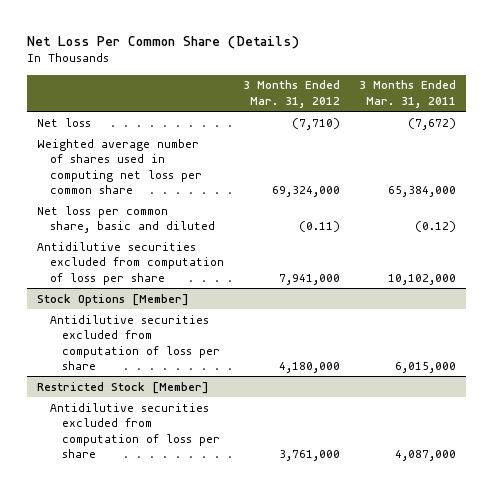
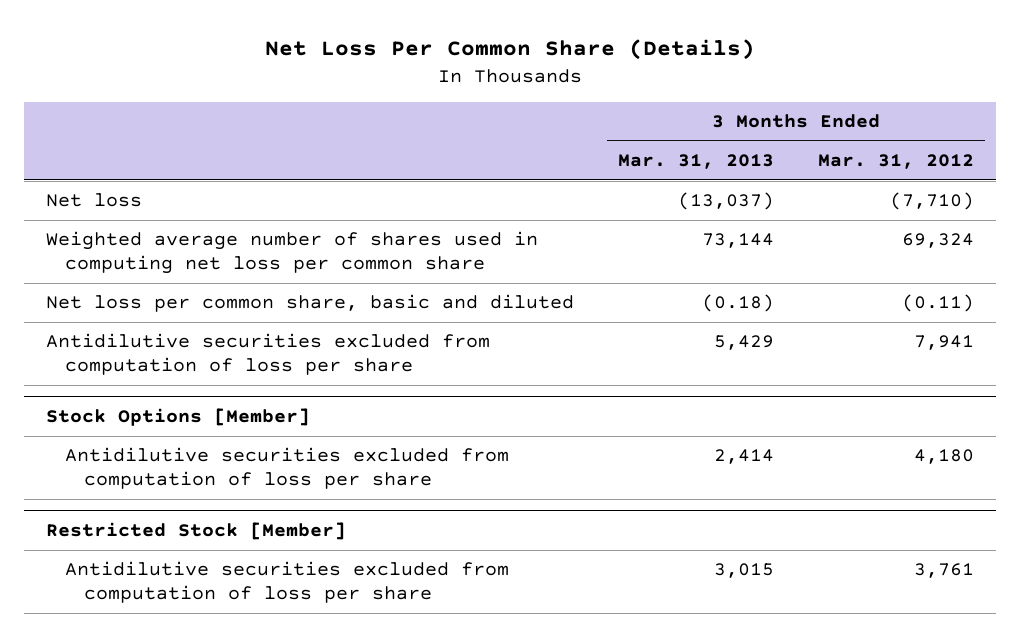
- | 3 Months Ended Mar. 31, 2012 | 3 Months Ended Mar. 31, 2011
+ | 3 Months Ended Mar. 31, 2013 | 3 Months Ended Mar. 31, 2012
- Weighted average number of shares used in computing net loss per common share | 69,324,000 | 65,384,000
+ Weighted average number of shares used in computing net loss per common share | 73,144 | 69,324
- Antidilutive securities excluded from computation of loss per share | 7,941,000 | 10,102,000
+ Antidilutive securities excluded from computation of loss per share | 5,429 | 7,941
@ Stock Options [Member]
- Antidilutive securities excluded from computation of loss per share | 4,180,000 | 6,015,000
+ Antidilutive securities excluded from computation of loss per share | 2,414 | 4,180
@ Restricted Stock [Member]
- Antidilutive securities excluded from computation of loss per share | 3,761,000 | 4,087,000
+ Antidilutive securities excluded from computation of loss per share | 3,015 | 3,761

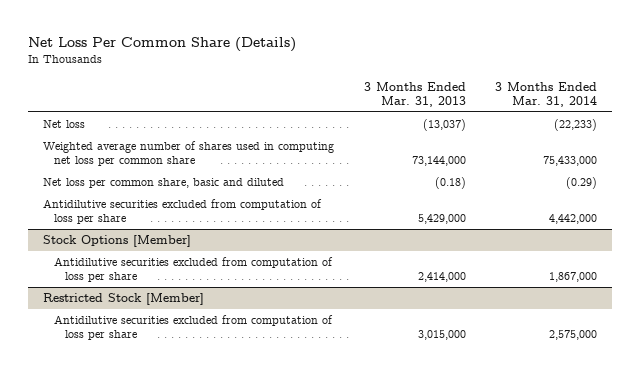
- | 3 Months Ended Mar. 31, 2013 | 3 Months Ended Mar. 31, 2012
+ | 3 Months Ended Mar. 31, 2013 | 3 Months Ended Mar. 31, 2014
- Weighted average number of shares used in computing net loss per common share | 73,144 | 69,324
+ Weighted average number of shares used in computing net loss per common share | 73,144,000 | 75,433,000
- Antidilutive securities excluded from computation of loss per share | 5,429 | 7,941
+ Antidilutive securities excluded from computation of loss per share | 5,429,000 | 4,442,000
@ Stock Options [Member]
- Antidilutive securities excluded from computation of loss per share | 2,414 | 4,180
+ Antidilutive securities excluded from computation of loss per share | 2,414,000 | 1,867,000
@ Restricted Stock [Member]
- Antidilutive securities excluded from computation of loss per share | 3,015 | 3,761
+ Antidilutive securities excluded from computation of loss per share | 3,015,000 | 2,575,000

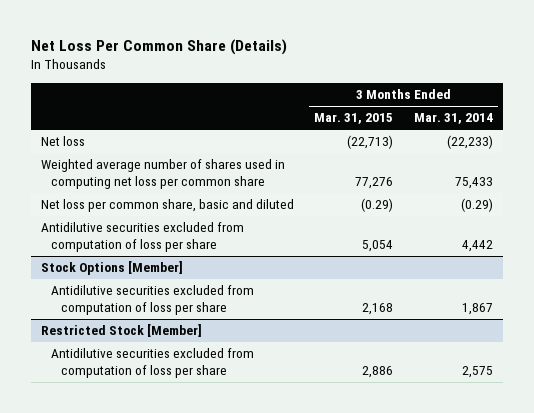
- | 3 Months Ended Mar. 31, 2013 | 3 Months Ended Mar. 31, 2014
+ | 3 Months Ended Mar. 31, 2015 | 3 Months Ended Mar. 31, 2014
- Weighted average number of shares used in computing net loss per common share | 73,144,000 | 75,433,000
+ Weighted average number of shares used in computing net loss per common share | 77,276 | 75,433
- Antidilutive securities excluded from computation of loss per share | 5,429,000 | 4,442,000
+ Antidilutive securities excluded from computation of loss per share | 5,054 | 4,442
@ Stock Options [Member]
- Antidilutive securities excluded from computation of loss per share | 2,414,000 | 1,867,000
+ Antidilutive securities excluded from computation of loss per share | 2,168 | 1,867
@ Restricted Stock [Member]
- Antidilutive securities excluded from computation of loss per share | 3,015,000 | 2,575,000
+ Antidilutive securities excluded from computation of loss per share | 2,886 | 2,575

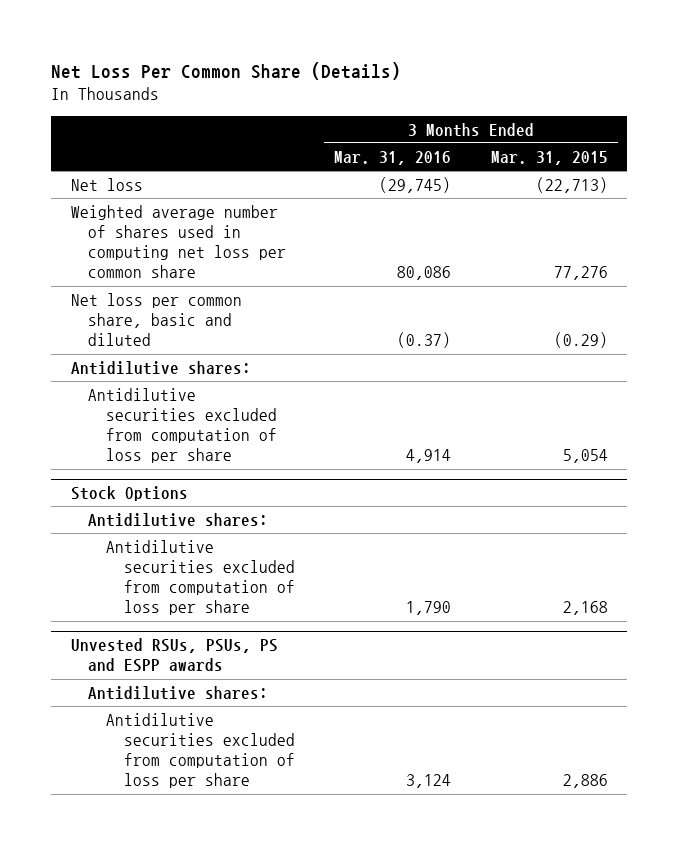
- | 3 Months Ended Mar. 31, 2015 | 3 Months Ended Mar. 31, 2014
+ | 3 Months Ended Mar. 31, 2016 | 3 Months Ended Mar. 31, 2015
+ Antidilutive shares:
- Stock Options [Member]
+ Stock Options
+ Antidilutive shares:
- Restricted Stock [Member]
+ Unvested RSUs, PSUs, PS and ESPP awards
+ Antidilutive shares:

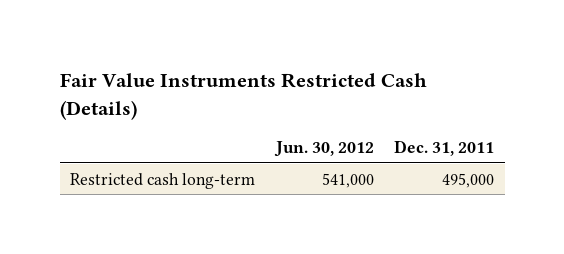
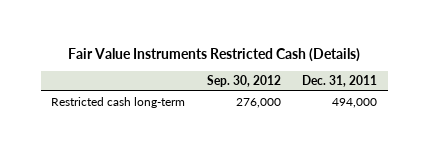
- | Jun. 30, 2012 | Dec. 31, 2011
+ | Sep. 30, 2012 | Dec. 31, 2011
- Restricted cash long-term | 541,000 | 495,000
+ Restricted cash long-term | 276,000 | 494,000

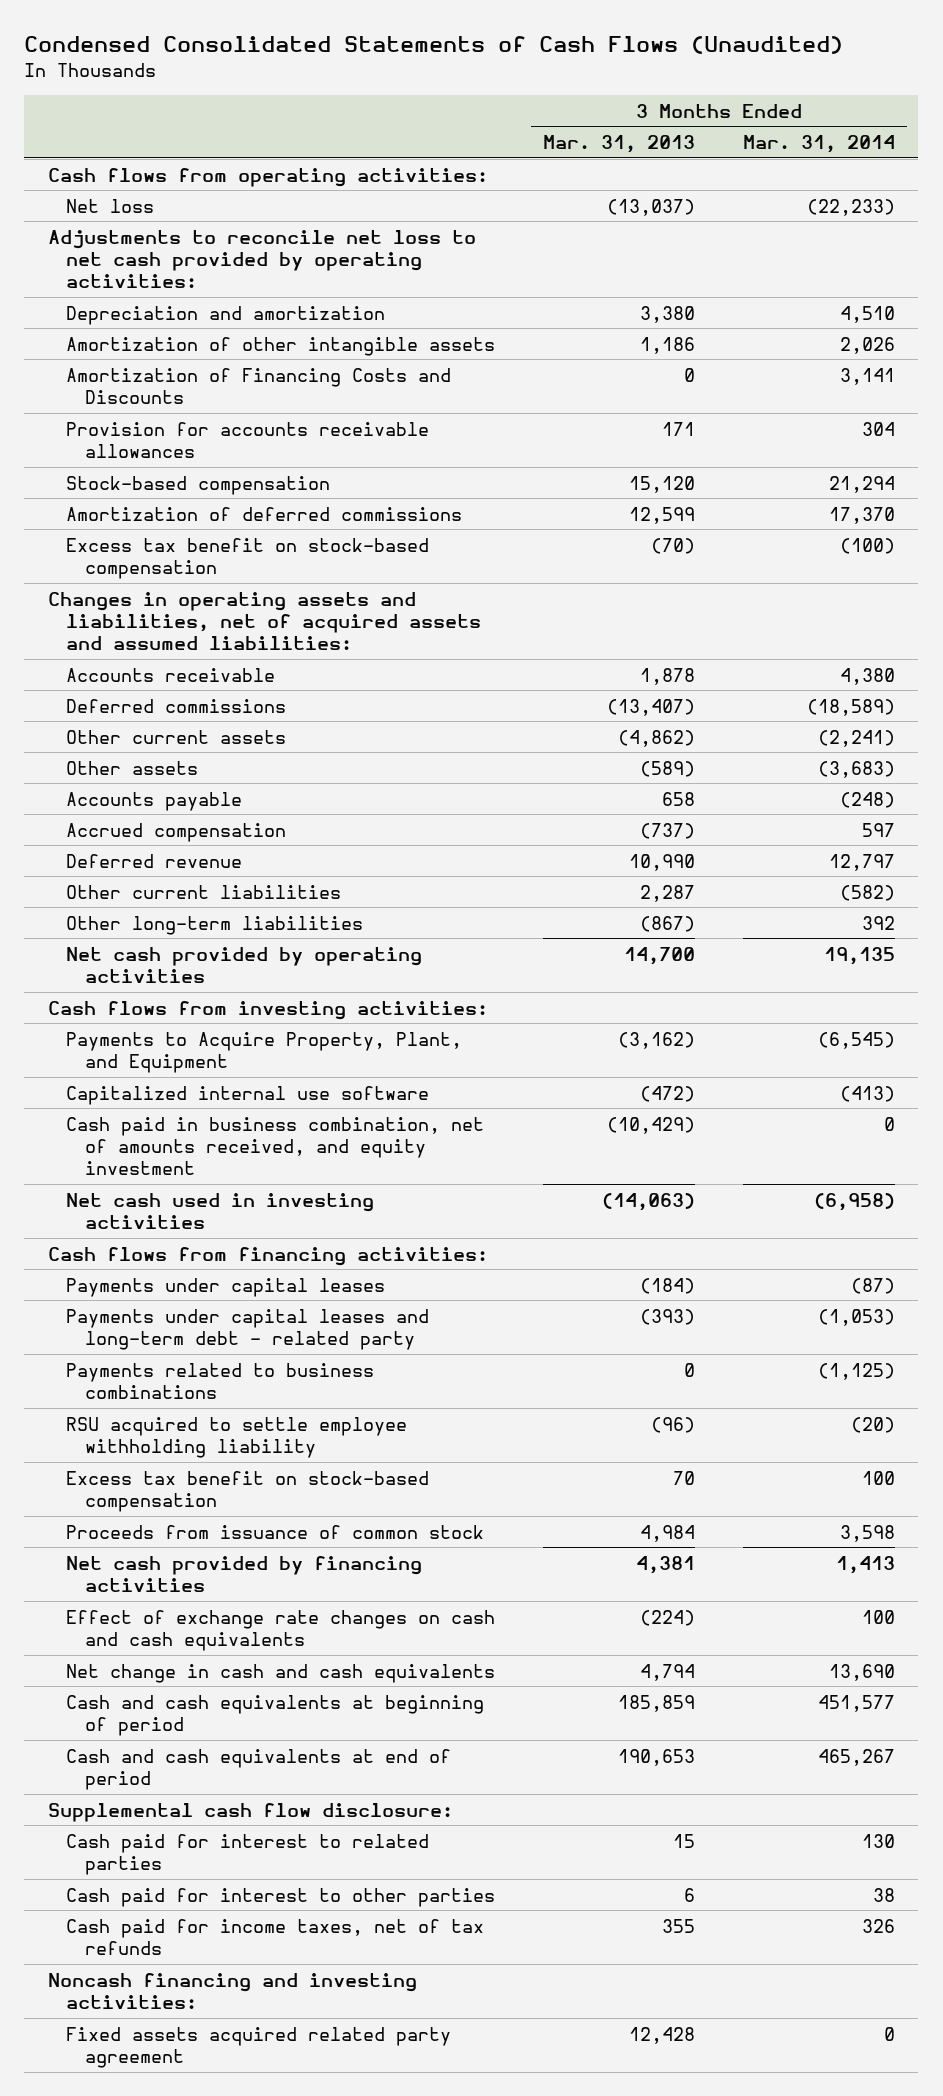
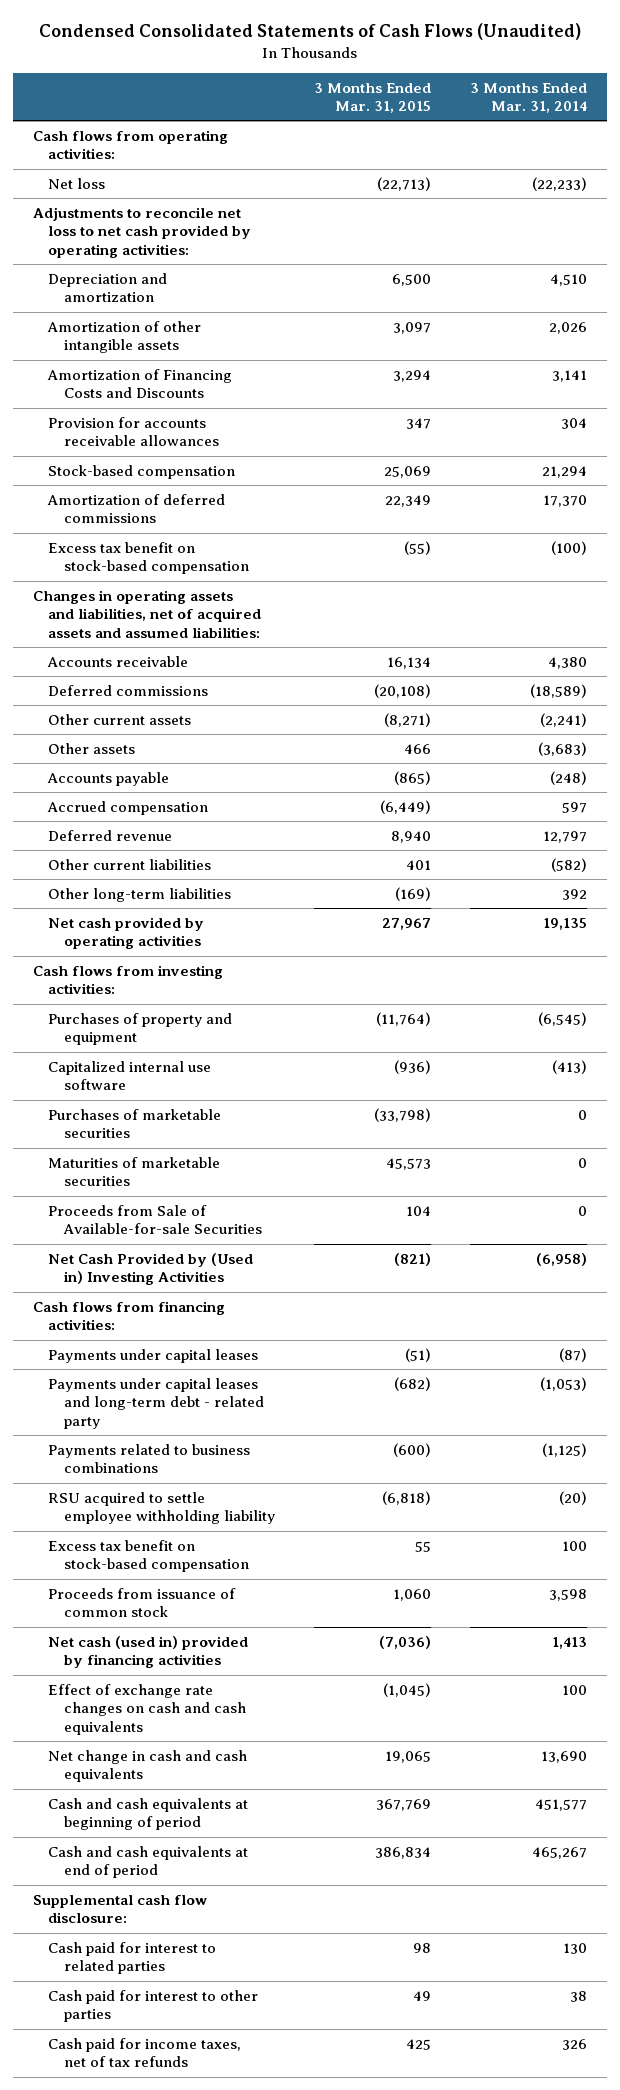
- | 3 Months Ended Mar. 31, 2013 | 3 Months Ended Mar. 31, 2014
+ | 3 Months Ended Mar. 31, 2015 | 3 Months Ended Mar. 31, 2014
- Payments to Acquire Property, Plant, and Equipment | (3,162) | (6,545)
+ Purchases of property and equipment | (11,764) | (6,545)
- Cash paid in business combination, net of amounts received, and equity investment | (10,429) | 0
- Net cash used in investing activities | (14,063) | (6,958)
+ Purchases of marketable securities | (33,798) | 0
+ Maturities of marketable securities | 45,573 | 0
+ Proceeds from Sale of Available-for-sale Securities | 104 | 0
+ Net Cash Provided by (Used in) Investing Activities | (821) | (6,958)
- Net cash provided by financing activities | 4,381 | 1,413
+ Net cash (used in) provided by financing activities | (7,036) | 1,413
- Noncash financing and investing activities:
- Fixed assets acquired related party agreement | 12,428 | 0

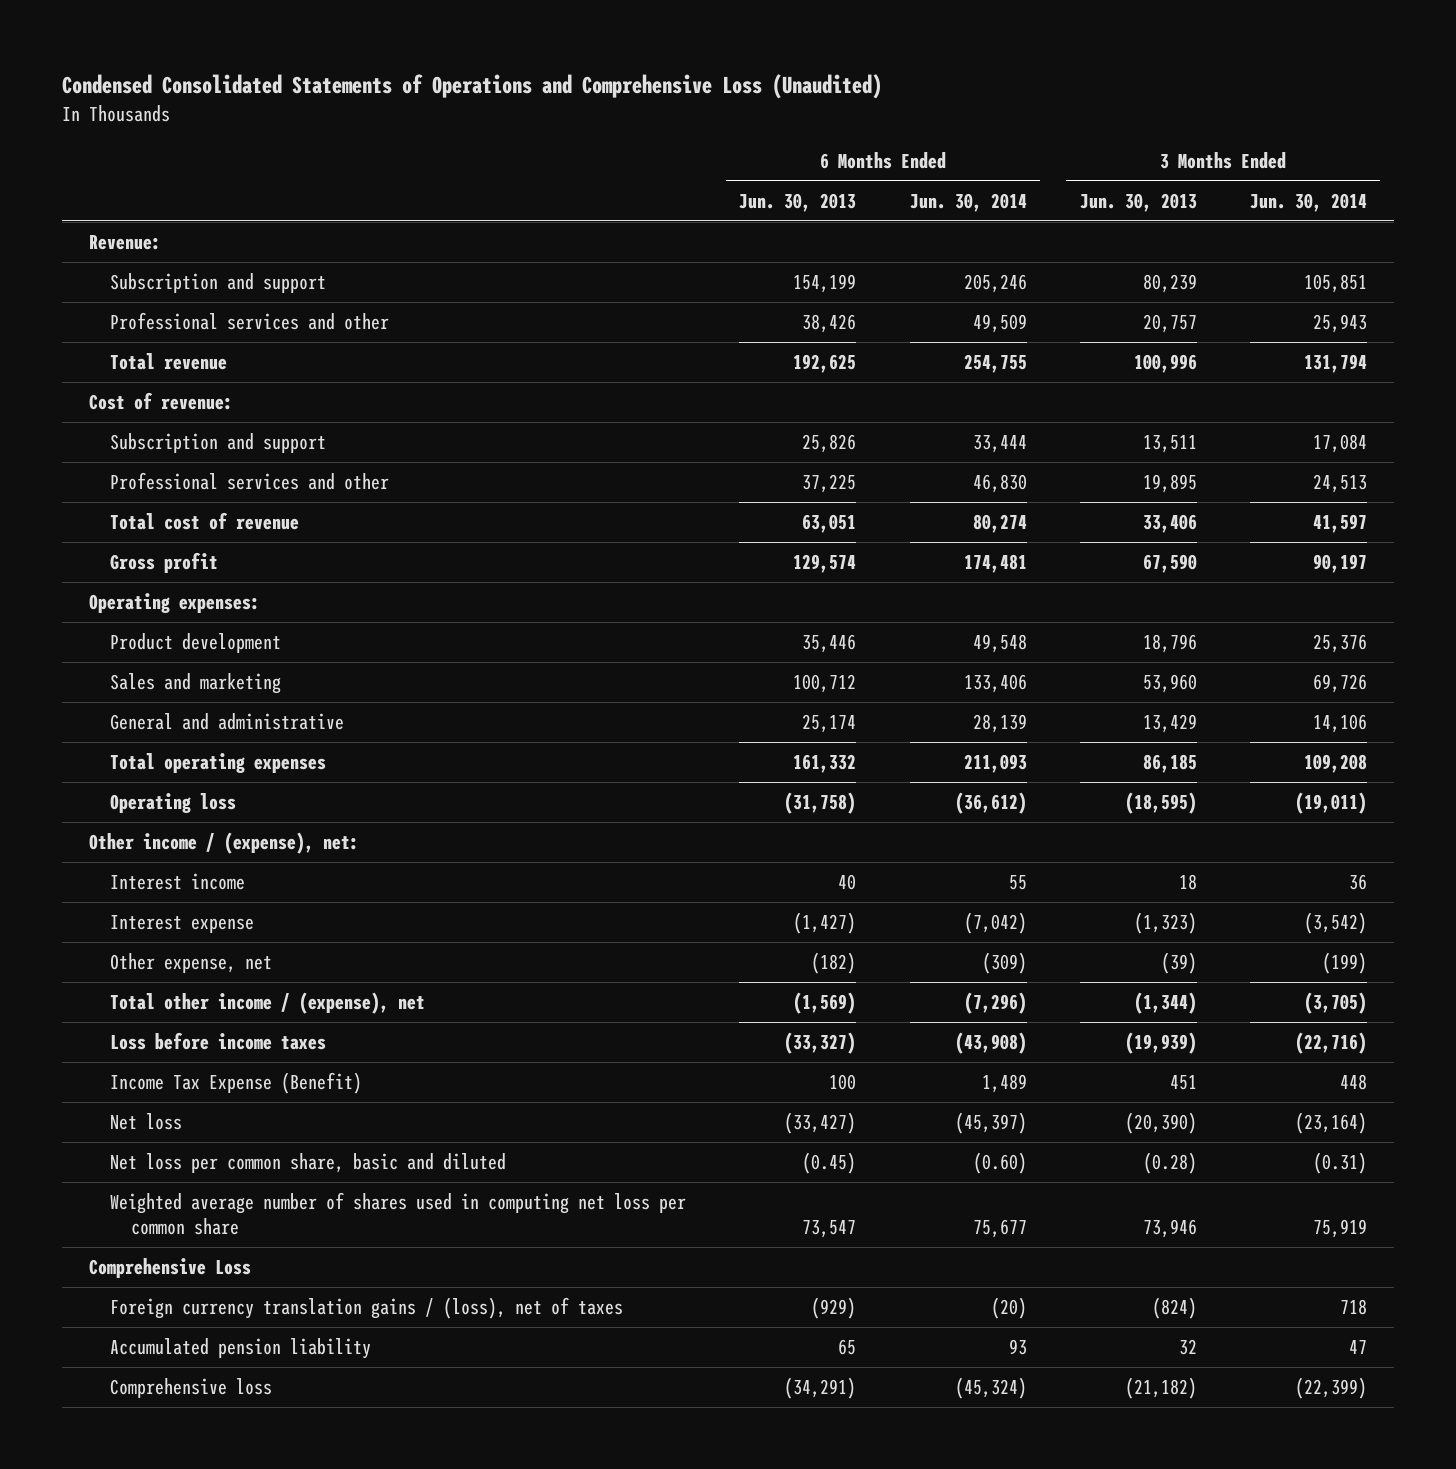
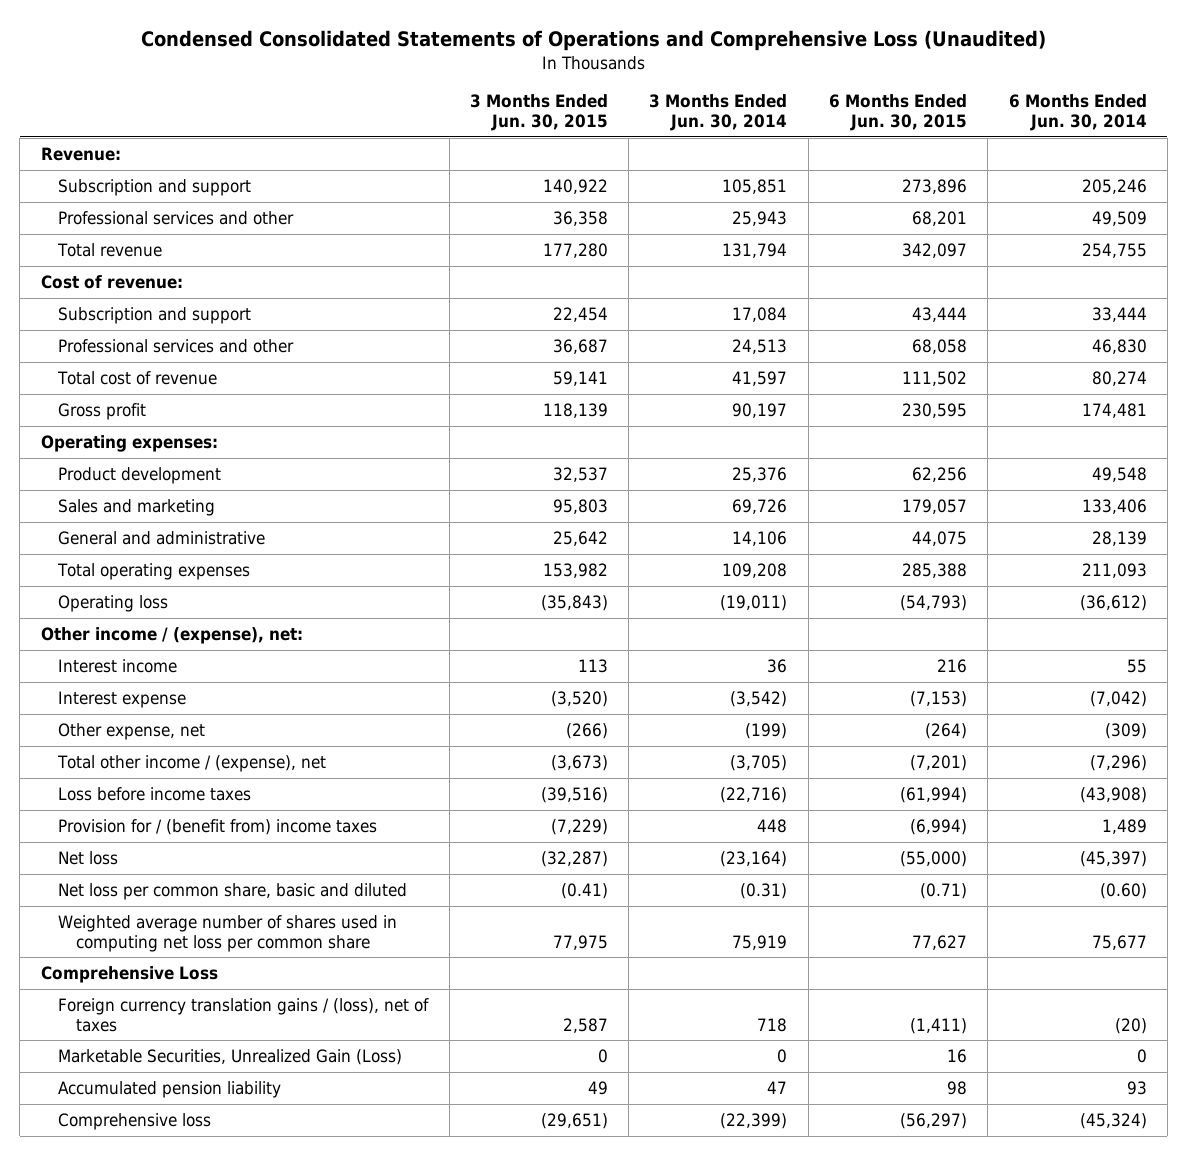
- | 6 Months Ended Jun. 30, 2013 | 6 Months Ended Jun. 30, 2014 | 3 Months Ended Jun. 30, 2013 | 3 Months Ended Jun. 30, 2014
+ | 3 Months Ended Jun. 30, 2015 | 3 Months Ended Jun. 30, 2014 | 6 Months Ended Jun. 30, 2015 | 6 Months Ended Jun. 30, 2014
- Income Tax Expense (Benefit) | 100 | 1,489 | 451 | 448
+ Provision for / (benefit from) income taxes | (7,229) | 448 | (6,994) | 1,489
+ Marketable Securities, Unrealized Gain (Loss) | 0 | 0 | 16 | 0

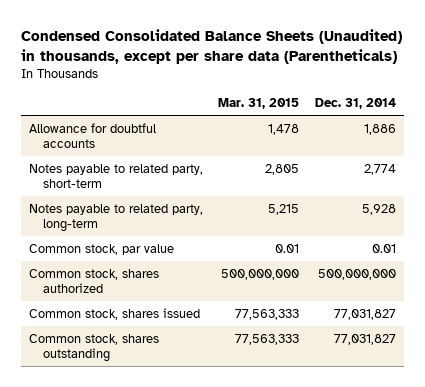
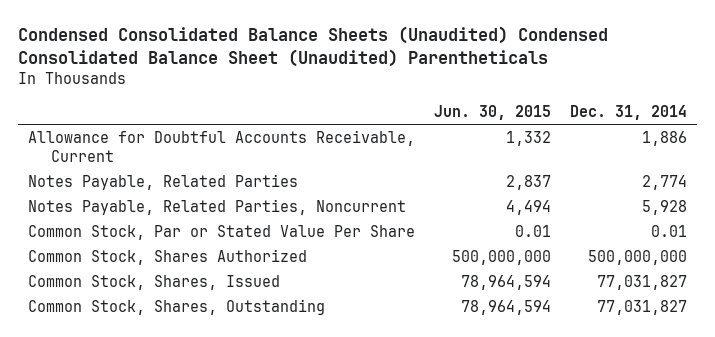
- Condensed Consolidated Balance Sheets (Unaudited) in thousands, except per share data (Parentheticals)
+ Condensed Consolidated Balance Sheets (Unaudited) Condensed Consolidated Balance Sheet (Unaudited) Parentheticals
- | Mar. 31, 2015 | Dec. 31, 2014
+ | Jun. 30, 2015 | Dec. 31, 2014
- Allowance for doubtful accounts | 1,478 | 1,886
- Notes payable to related party, short-term | 2,805 | 2,774
- Notes payable to related party, long-term | 5,215 | 5,928
- Common stock, par value | 0.01 | 0.01
- Common stock, shares authorized | 500,000,000 | 500,000,000
- Common stock, shares issued | 77,563,333 | 77,031,827
- Common stock, shares outstanding | 77,563,333 | 77,031,827
+ Allowance for Doubtful Accounts Receivable, Current | 1,332 | 1,886
+ Notes Payable, Related Parties | 2,837 | 2,774
+ Notes Payable, Related Parties, Noncurrent | 4,494 | 5,928
+ Common Stock, Par or Stated Value Per Share | 0.01 | 0.01
+ Common Stock, Shares Authorized | 500,000,000 | 500,000,000
+ Common Stock, Shares, Issued | 78,964,594 | 77,031,827
+ Common Stock, Shares, Outstanding | 78,964,594 | 77,031,827

